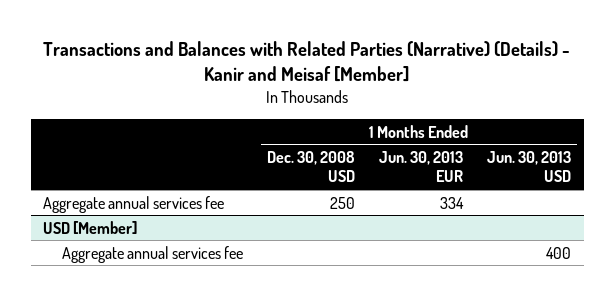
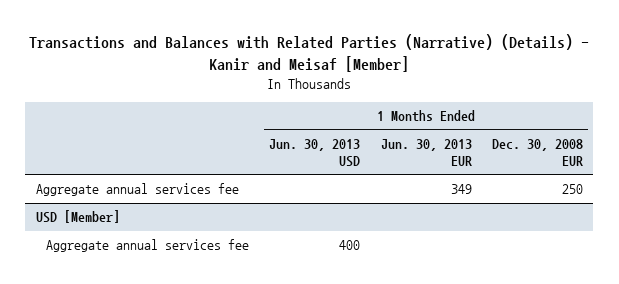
- | 1 Months Ended Dec. 30, 2008 USD | 1 Months Ended Jun. 30, 2013 EUR | 1 Months Ended Jun. 30, 2013 USD
+ | 1 Months Ended Jun. 30, 2013 USD | 1 Months Ended Jun. 30, 2013 EUR | 1 Months Ended Dec. 30, 2008 EUR
- Aggregate annual services fee | 250 | 334 |
+ Aggregate annual services fee | | 349 | 250

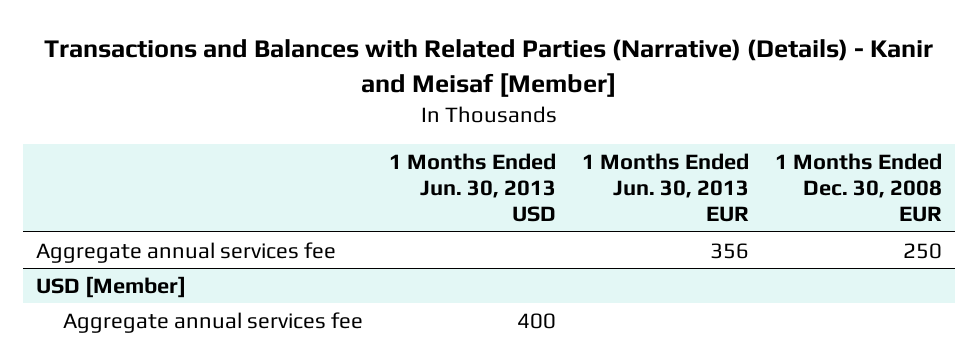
- Aggregate annual services fee | | 349 | 250
+ Aggregate annual services fee | | 356 | 250

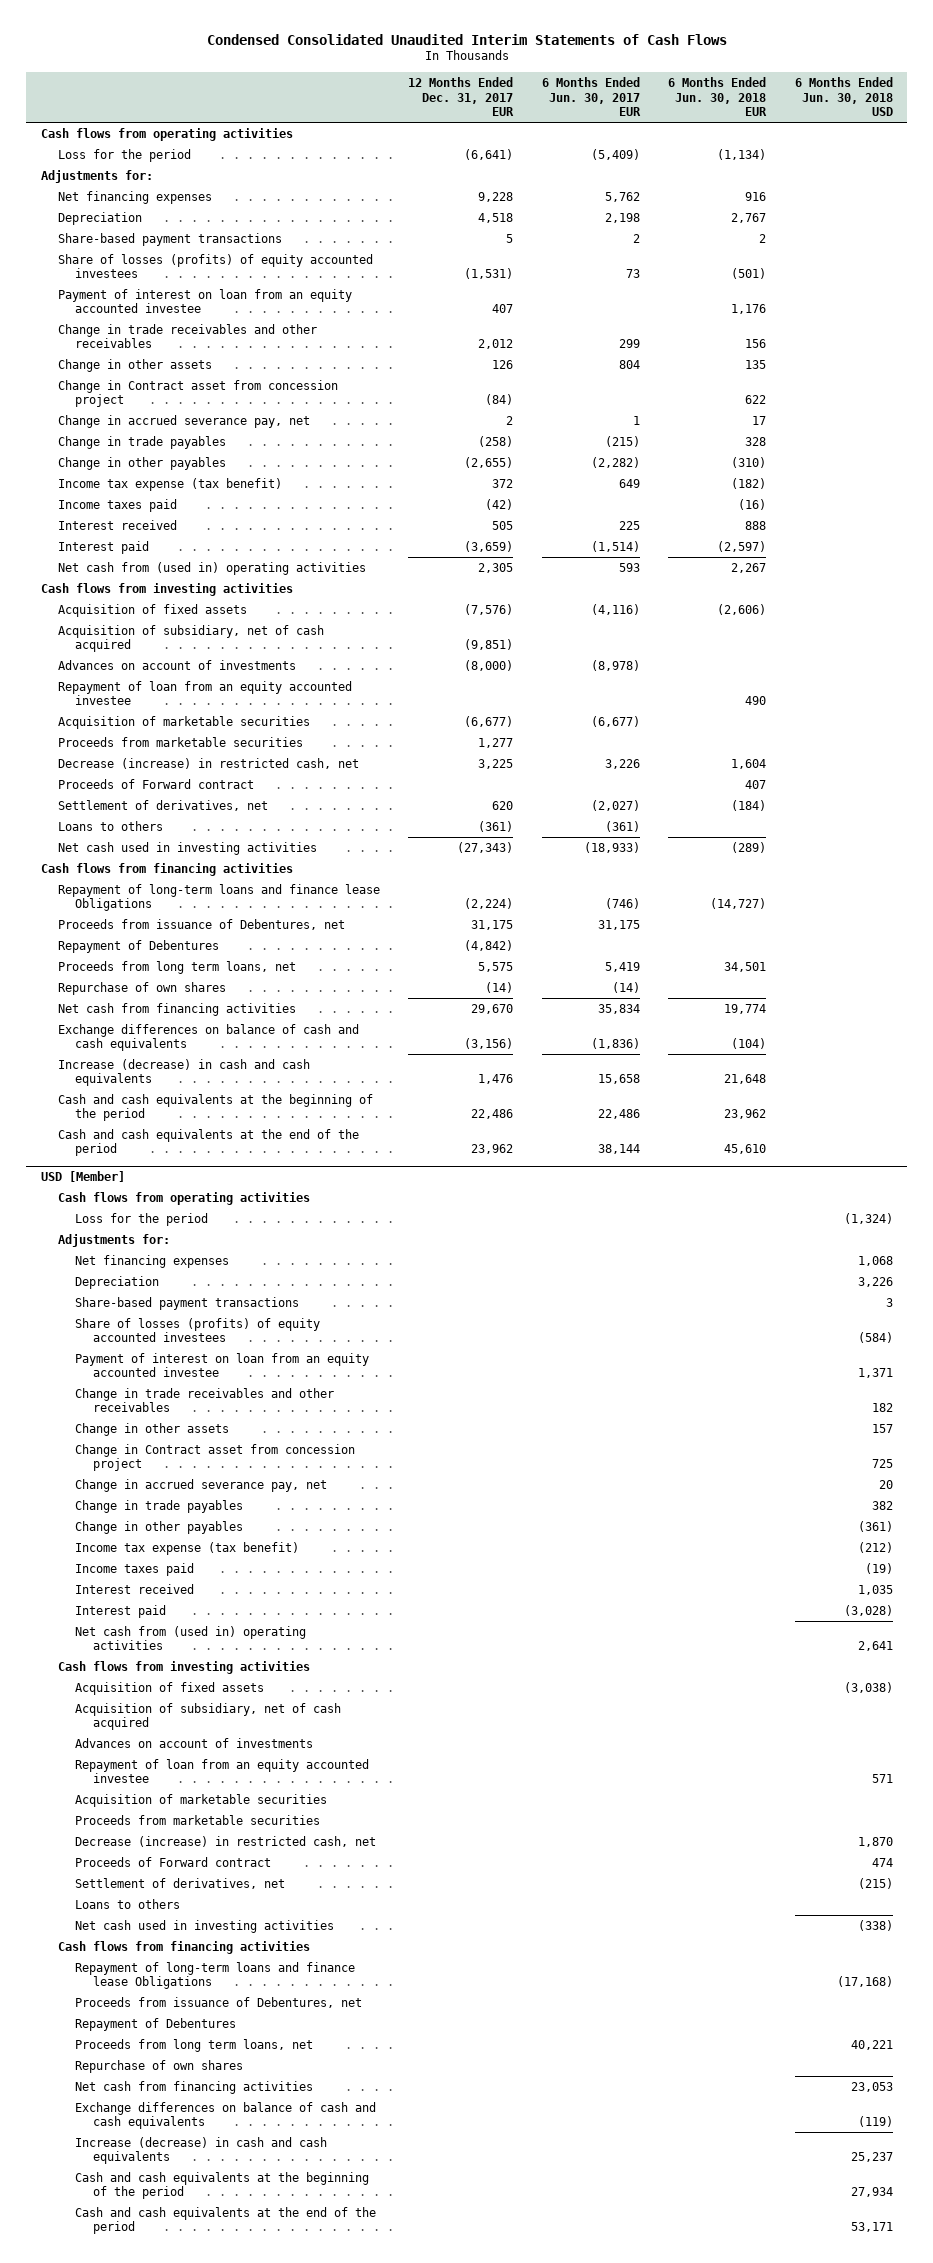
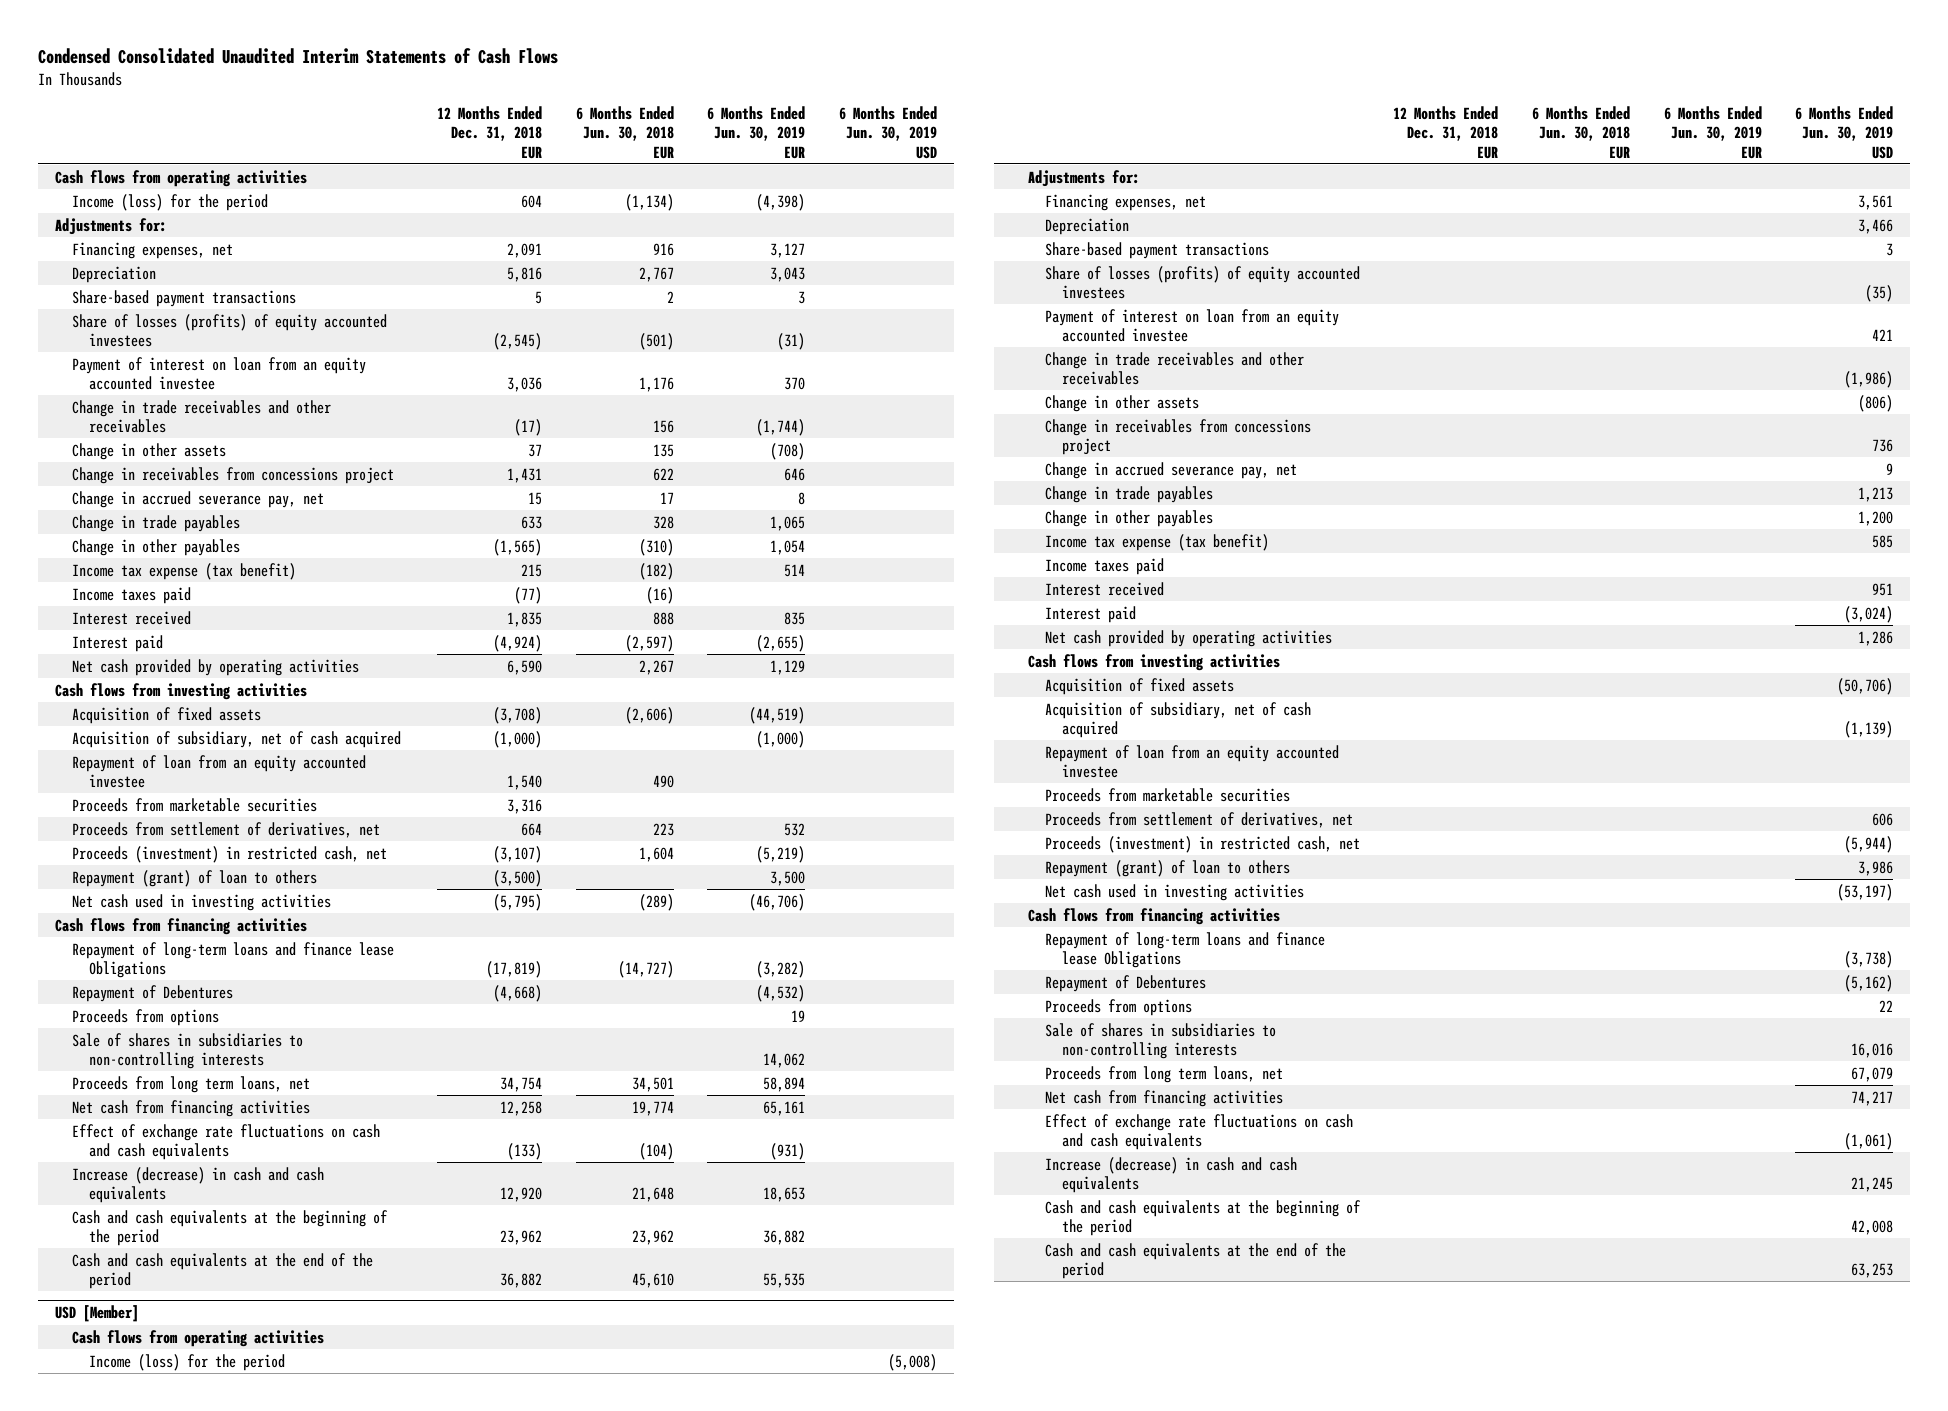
- | 12 Months Ended Dec. 31, 2017 EUR | 6 Months Ended Jun. 30, 2017 EUR | 6 Months Ended Jun. 30, 2018 EUR | 6 Months Ended Jun. 30, 2018 USD
+ | 12 Months Ended Dec. 31, 2018 EUR | 6 Months Ended Jun. 30, 2018 EUR | 6 Months Ended Jun. 30, 2019 EUR | 6 Months Ended Jun. 30, 2019 USD
- Loss for the period | (6,641) | (5,409) | (1,134) |
+ Income (loss) for the period | 604 | (1,134) | (4,398) |
- Net financing expenses | 9,228 | 5,762 | 916 |
+ Financing expenses, net | 2,091 | 916 | 3,127 |
- Change in Contract asset from concession project | (84) | | 622 |
+ Change in receivables from concessions project | 1,431 | 622 | 646 |
- Net cash from (used in) operating activities | 2,305 | 593 | 2,267 |
+ Net cash provided by operating activities | 6,590 | 2,267 | 1,129 |
- Advances on account of investments | (8,000) | (8,978) | |
- Acquisition of marketable securities | (6,677) | (6,677) | |
- Decrease (increase) in restricted cash, net | 3,225 | 3,226 | 1,604 |
- Proceeds of Forward contract | | | 407 |
- Settlement of derivatives, net | 620 | (2,027) | (184) |
- Loans to others | (361) | (361) | |
+ Proceeds from settlement of derivatives, net | 664 | 223 | 532 |
+ Proceeds (investment) in restricted cash, net | (3,107) | 1,604 | (5,219) |
+ Repayment (grant) of loan to others | (3,500) | | 3,500 |
- Proceeds from issuance of Debentures, net | 31,175 | 31,175 | |
+ Proceeds from options | | | 19 |
+ Sale of shares in subsidiaries to non-controlling interests | | | 14,062 |
- Repurchase of own shares | (14) | (14) | |
- Exchange differences on balance of cash and cash equivalents | (3,156) | (1,836) | (104) |
+ Effect of exchange rate fluctuations on cash and cash equivalents | (133) | (104) | (931) |
@ USD [Member]
- Loss for the period | | | | (1,324)
+ Income (loss) for the period | | | | (5,008)
- Net financing expenses | | | | 1,068
+ Financing expenses, net | | | | 3,561
- Change in Contract asset from concession project | | | | 725
+ Change in receivables from concessions project | | | | 736
- Net cash from (used in) operating activities | | | | 2,641
+ Net cash provided by operating activities | | | | 1,286
- Advances on account of investments
- Acquisition of marketable securities
- Decrease (increase) in restricted cash, net | | | | 1,870
- Proceeds of Forward contract | | | | 474
- Settlement of derivatives, net | | | | (215)
- Loans to others
+ Proceeds from settlement of derivatives, net | | | | 606
+ Proceeds (investment) in restricted cash, net | | | | (5,944)
+ Repayment (grant) of loan to others | | | | 3,986
- Proceeds from issuance of Debentures, net
+ Proceeds from options | | | | 22
+ Sale of shares in subsidiaries to non-controlling interests | | | | 16,016
- Repurchase of own shares
- Exchange differences on balance of cash and cash equivalents | | | | (119)
+ Effect of exchange rate fluctuations on cash and cash equivalents | | | | (1,061)

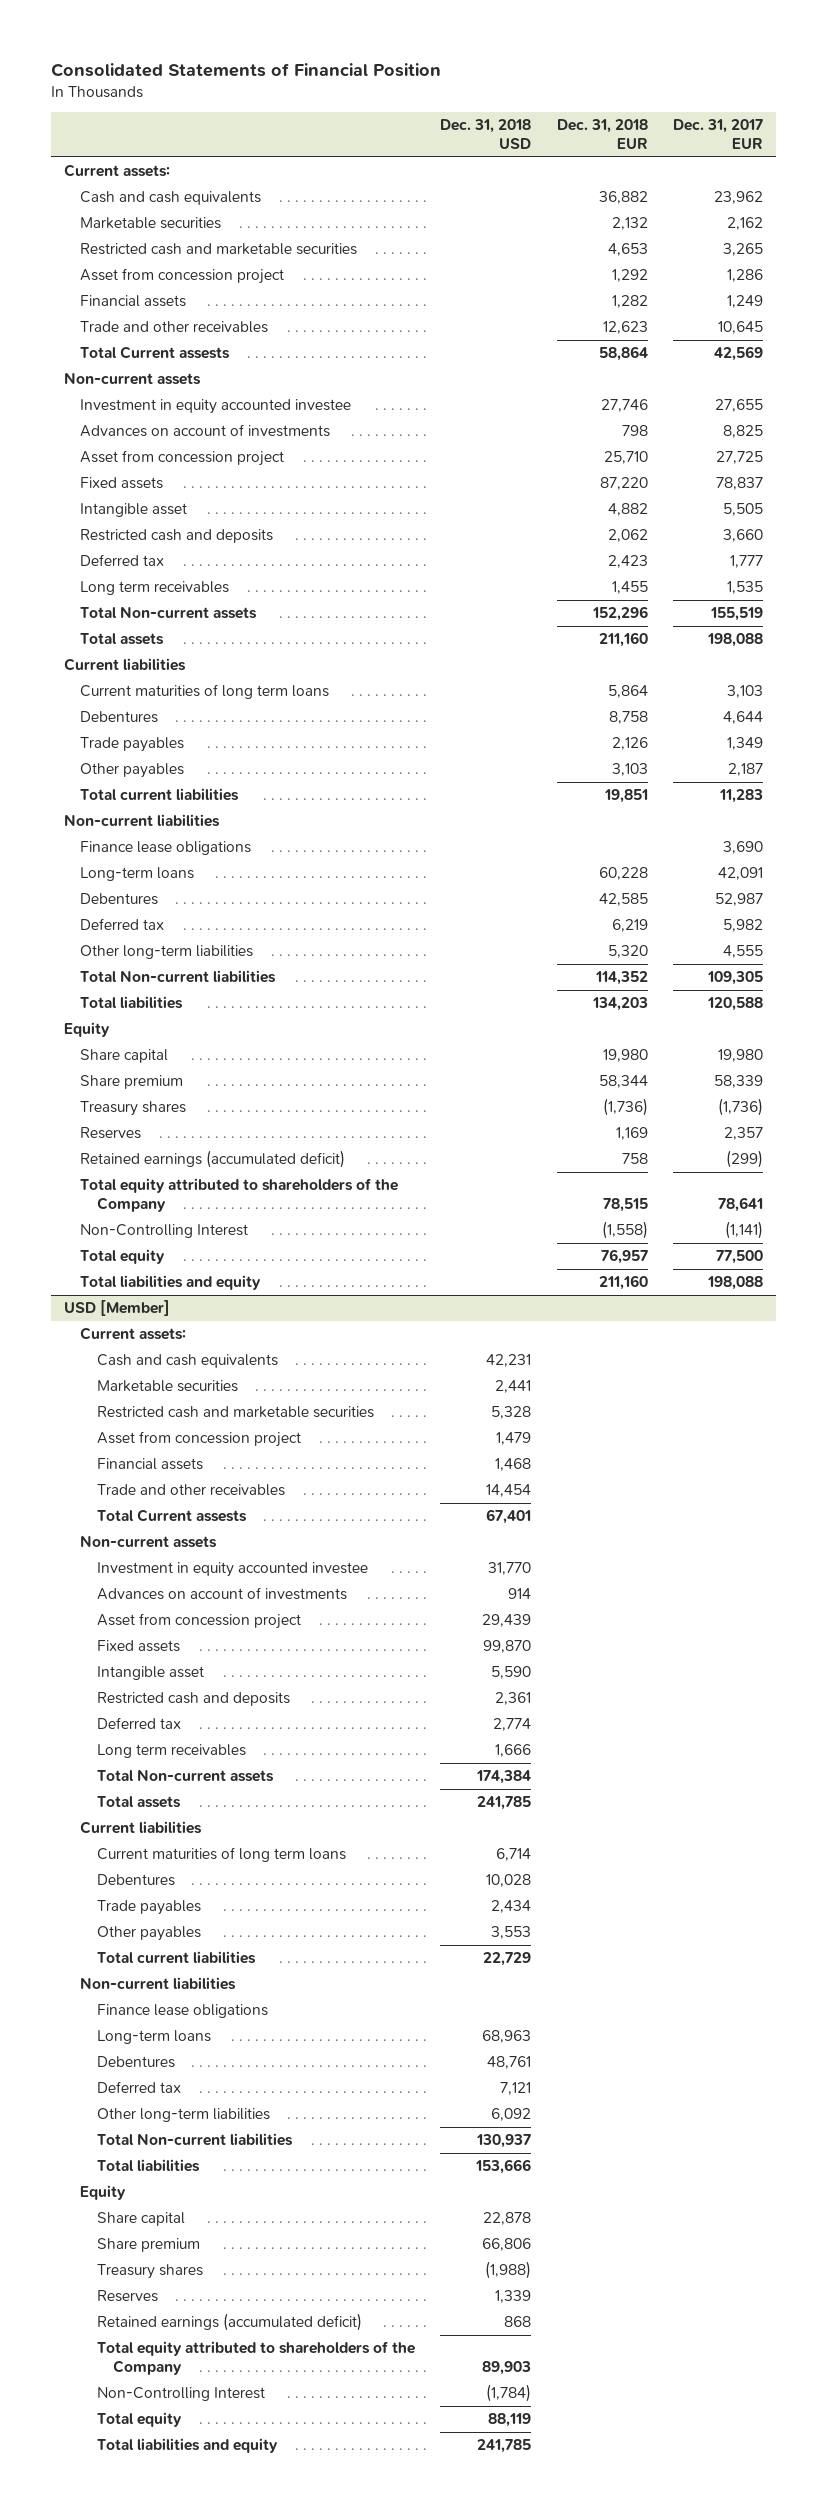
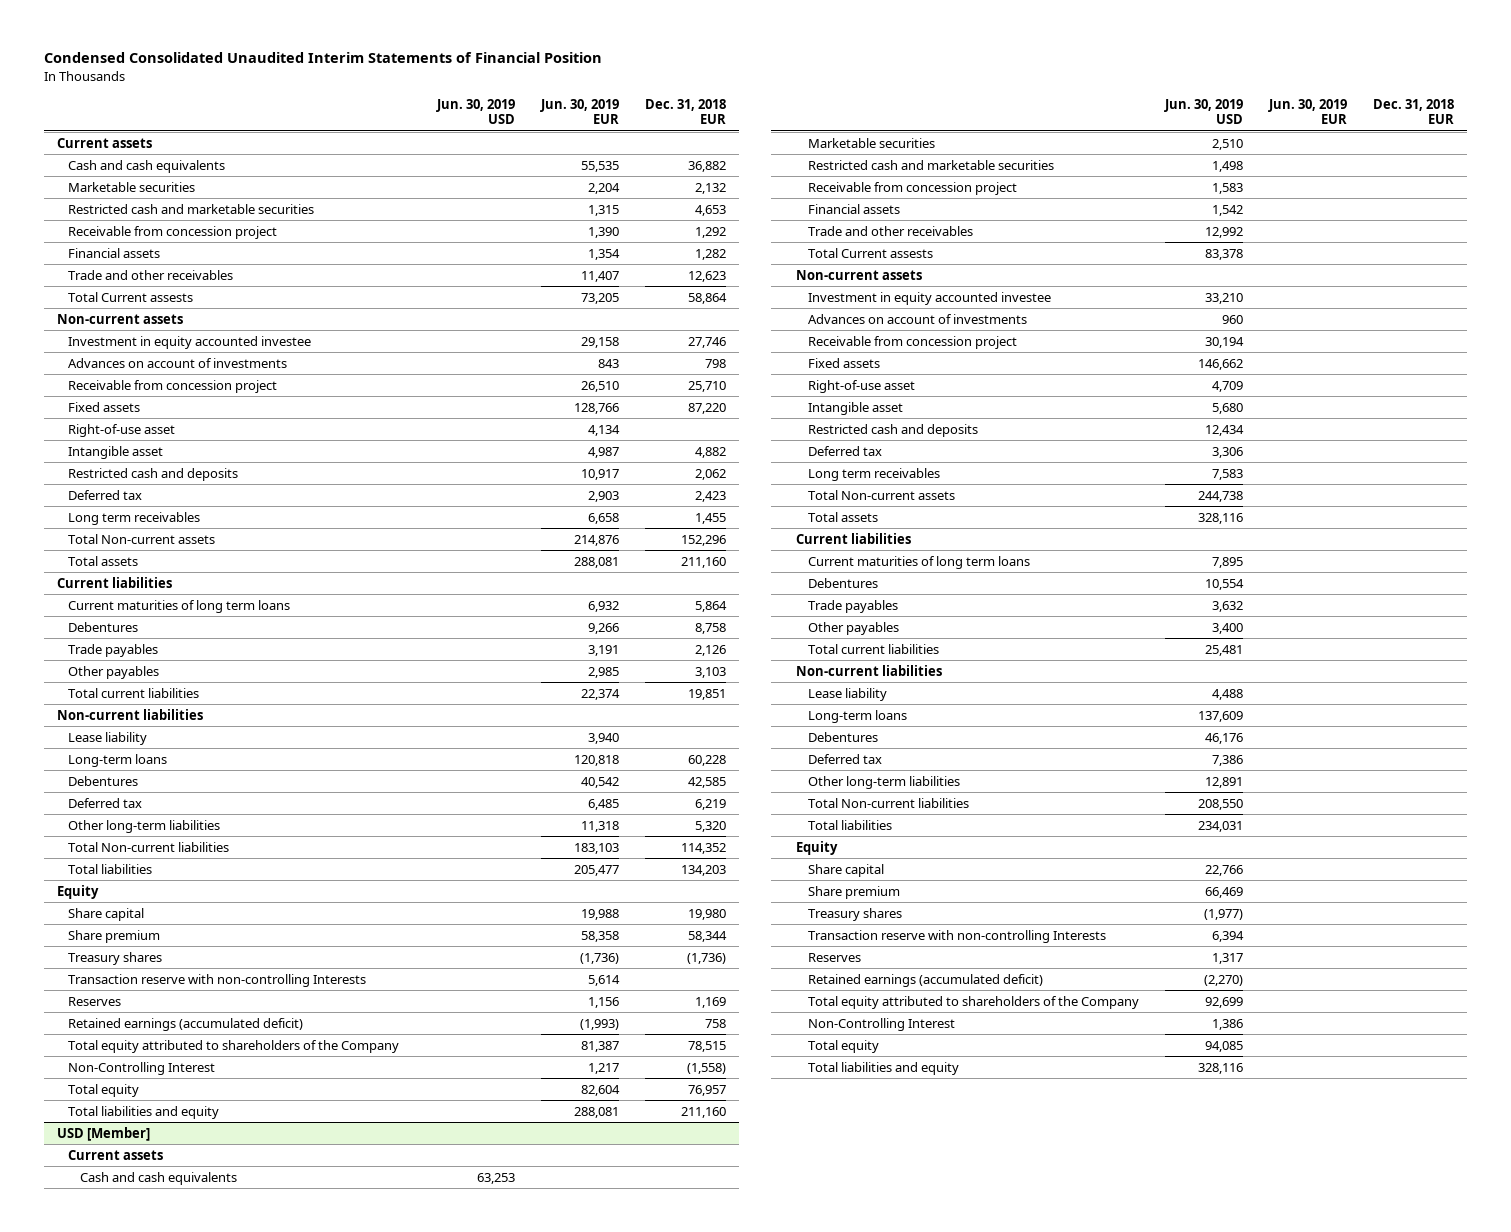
- Consolidated Statements of Financial Position
+ Condensed Consolidated Unaudited Interim Statements of Financial Position
- | Dec. 31, 2018 USD | Dec. 31, 2018 EUR | Dec. 31, 2017 EUR
+ | Jun. 30, 2019 USD | Jun. 30, 2019 EUR | Dec. 31, 2018 EUR
- Current assets:
+ Current assets
- Asset from concession project | | 1,292 | 1,286
+ Receivable from concession project | | 1,390 | 1,292
- Asset from concession project | | 25,710 | 27,725
+ Receivable from concession project | | 26,510 | 25,710
+ Right-of-use asset | | 4,134 |
- Finance lease obligations | | | 3,690
+ Lease liability | | 3,940 |
+ Transaction reserve with non-controlling Interests | | 5,614 |
@ USD [Member]
- Current assets:
+ Current assets
- Asset from concession project | 1,479 | |
+ Receivable from concession project | 1,583 | |
- Asset from concession project | 29,439 | |
+ Receivable from concession project | 30,194 | |
+ Right-of-use asset | 4,709 | |
- Finance lease obligations
+ Lease liability | 4,488 | |
+ Transaction reserve with non-controlling Interests | 6,394 | |

